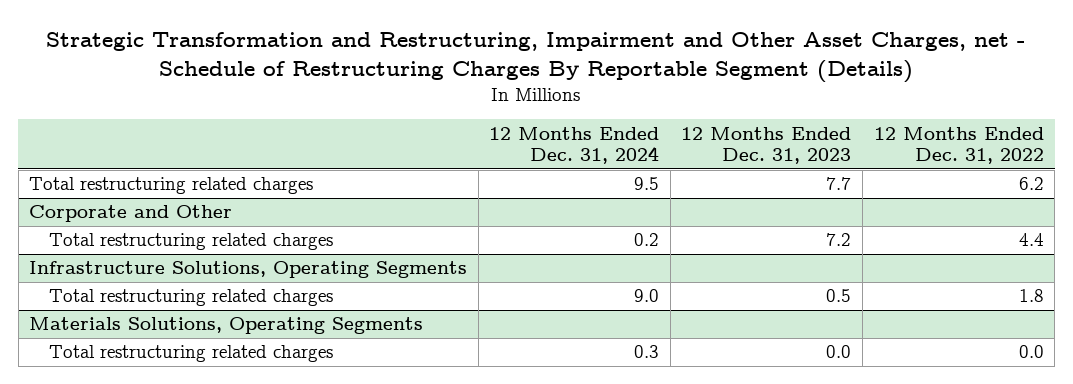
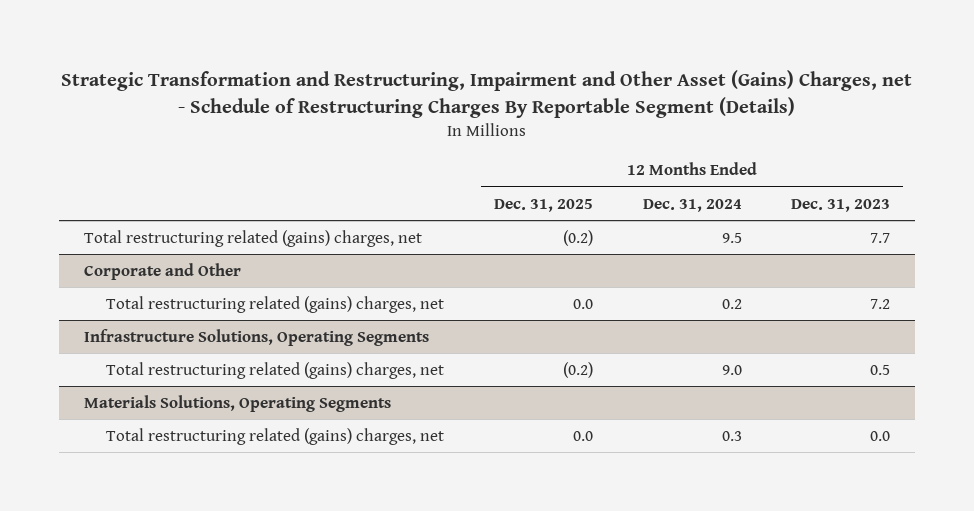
- Strategic Transformation and Restructuring, Impairment and Other Asset Charges, net - Schedule of Restructuring Charges By Reportable Segment (Details)
+ Strategic Transformation and Restructuring, Impairment and Other Asset (Gains) Charges, net - Schedule of Restructuring Charges By Reportable Segment (Details)
- | 12 Months Ended Dec. 31, 2024 | 12 Months Ended Dec. 31, 2023 | 12 Months Ended Dec. 31, 2022
+ | 12 Months Ended Dec. 31, 2025 | 12 Months Ended Dec. 31, 2024 | 12 Months Ended Dec. 31, 2023
- Total restructuring related charges | 9.5 | 7.7 | 6.2
+ Total restructuring related (gains) charges, net | (0.2) | 9.5 | 7.7
@ Corporate and Other
- Total restructuring related charges | 0.2 | 7.2 | 4.4
+ Total restructuring related (gains) charges, net | 0.0 | 0.2 | 7.2
@ Infrastructure Solutions, Operating Segments
- Total restructuring related charges | 9.0 | 0.5 | 1.8
+ Total restructuring related (gains) charges, net | (0.2) | 9.0 | 0.5
@ Materials Solutions, Operating Segments
- Total restructuring related charges | 0.3 | 0.0 | 0.0
+ Total restructuring related (gains) charges, net | 0.0 | 0.3 | 0.0

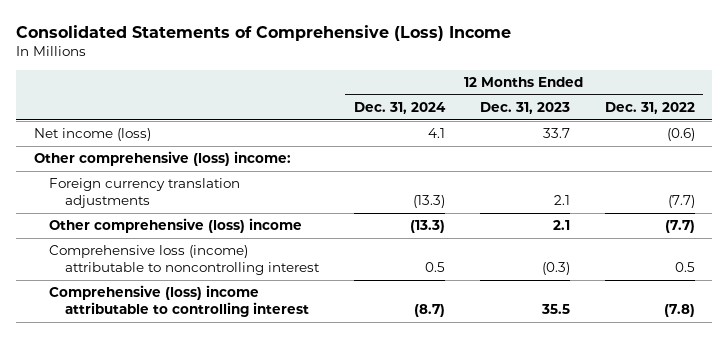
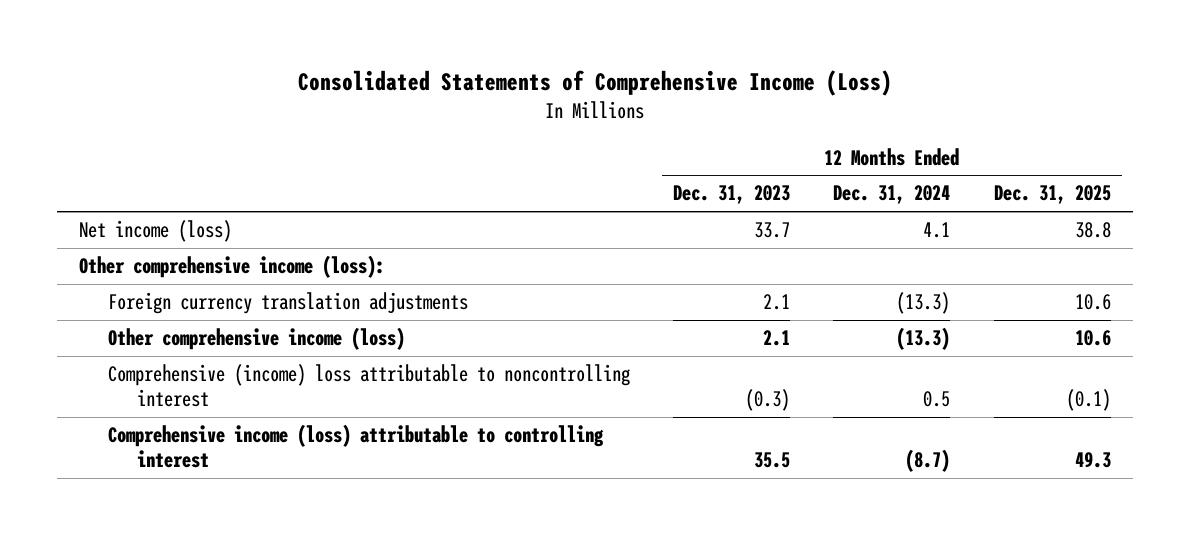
- Consolidated Statements of Comprehensive (Loss) Income
+ Consolidated Statements of Comprehensive Income (Loss)
- | 12 Months Ended Dec. 31, 2024 | 12 Months Ended Dec. 31, 2023 | 12 Months Ended Dec. 31, 2022
+ | 12 Months Ended Dec. 31, 2023 | 12 Months Ended Dec. 31, 2024 | 12 Months Ended Dec. 31, 2025
- Other comprehensive (loss) income:
+ Other comprehensive income (loss):
- Other comprehensive (loss) income | (13.3) | 2.1 | (7.7)
- Comprehensive loss (income) attributable to noncontrolling interest | 0.5 | (0.3) | 0.5
- Comprehensive (loss) income attributable to controlling interest | (8.7) | 35.5 | (7.8)
+ Other comprehensive income (loss) | 2.1 | (13.3) | 10.6
+ Comprehensive (income) loss attributable to noncontrolling interest | (0.3) | 0.5 | (0.1)
+ Comprehensive income (loss) attributable to controlling interest | 35.5 | (8.7) | 49.3

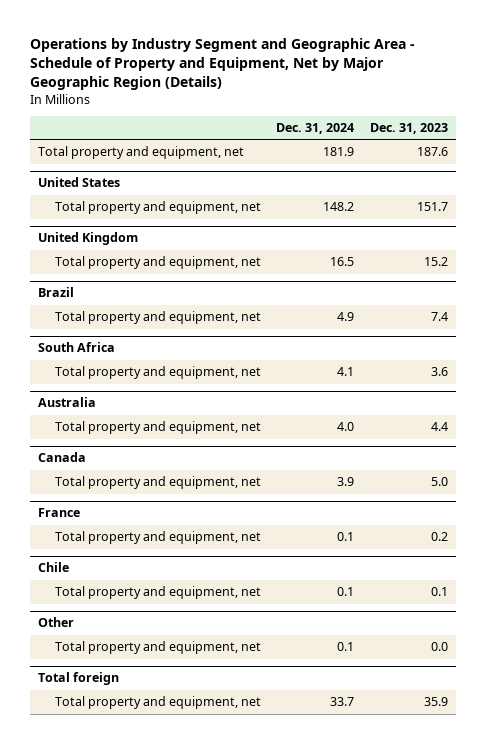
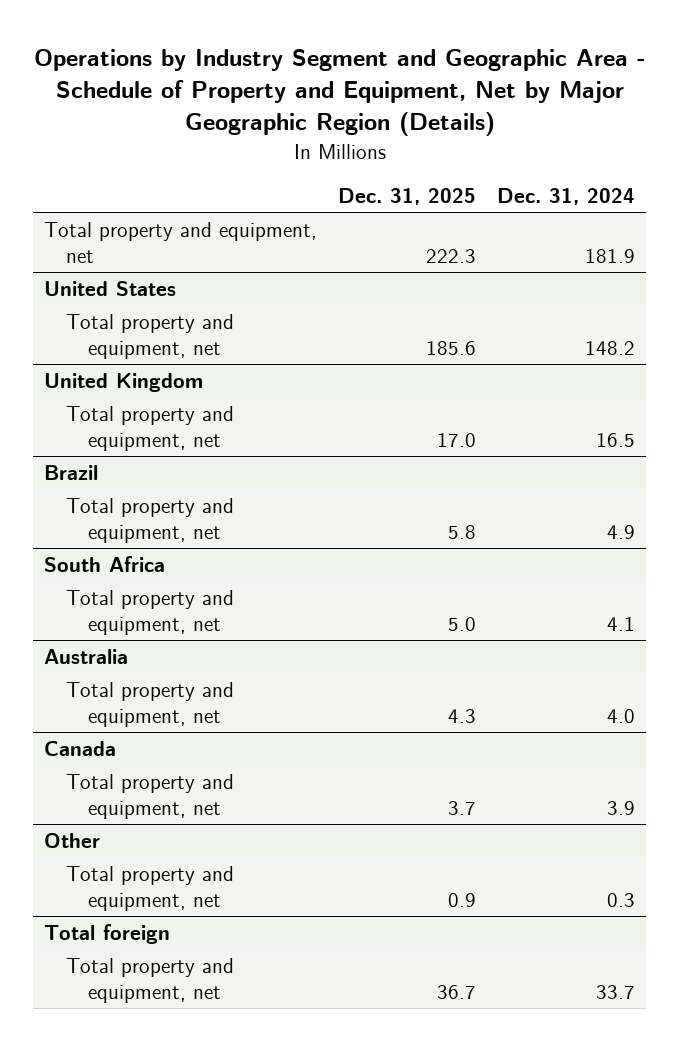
- | Dec. 31, 2024 | Dec. 31, 2023
+ | Dec. 31, 2025 | Dec. 31, 2024
- France
- Total property and equipment, net | 0.1 | 0.2
- Chile
- Total property and equipment, net | 0.1 | 0.1
@ Other
- Total property and equipment, net | 0.1 | 0.0
+ Total property and equipment, net | 0.9 | 0.3

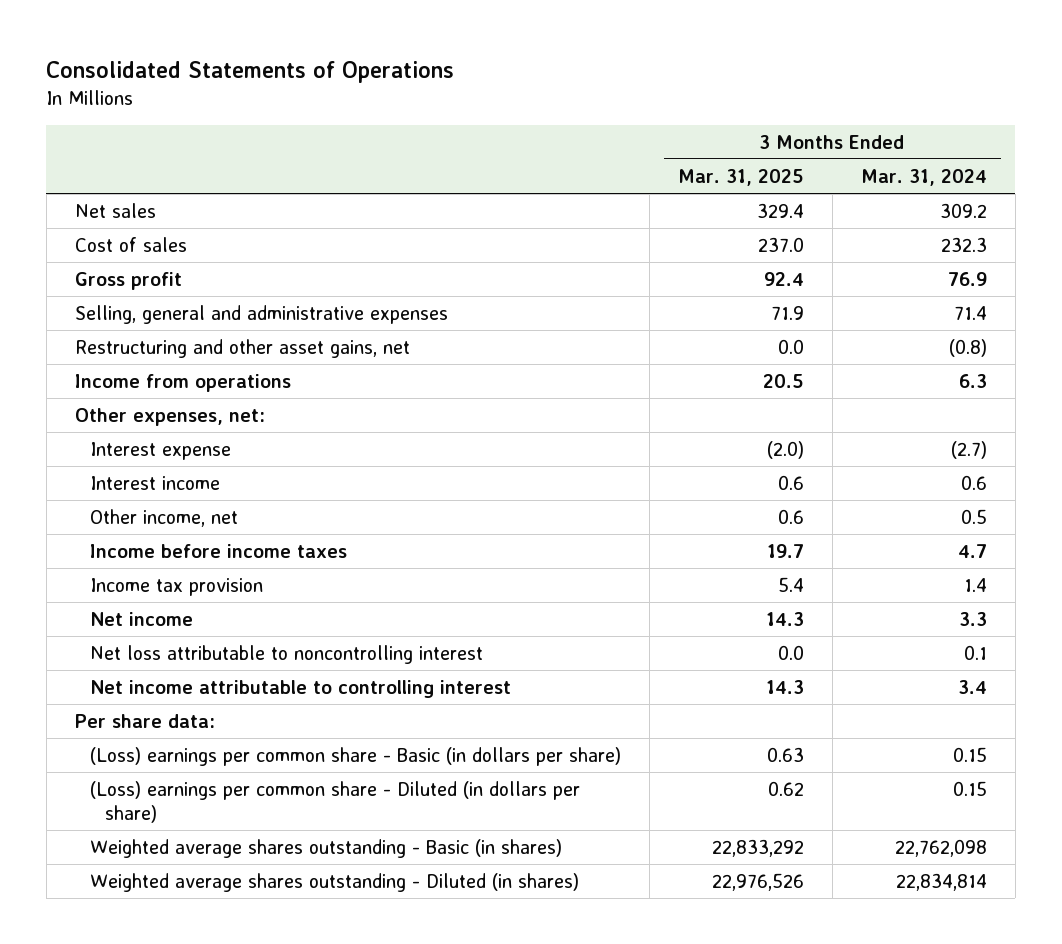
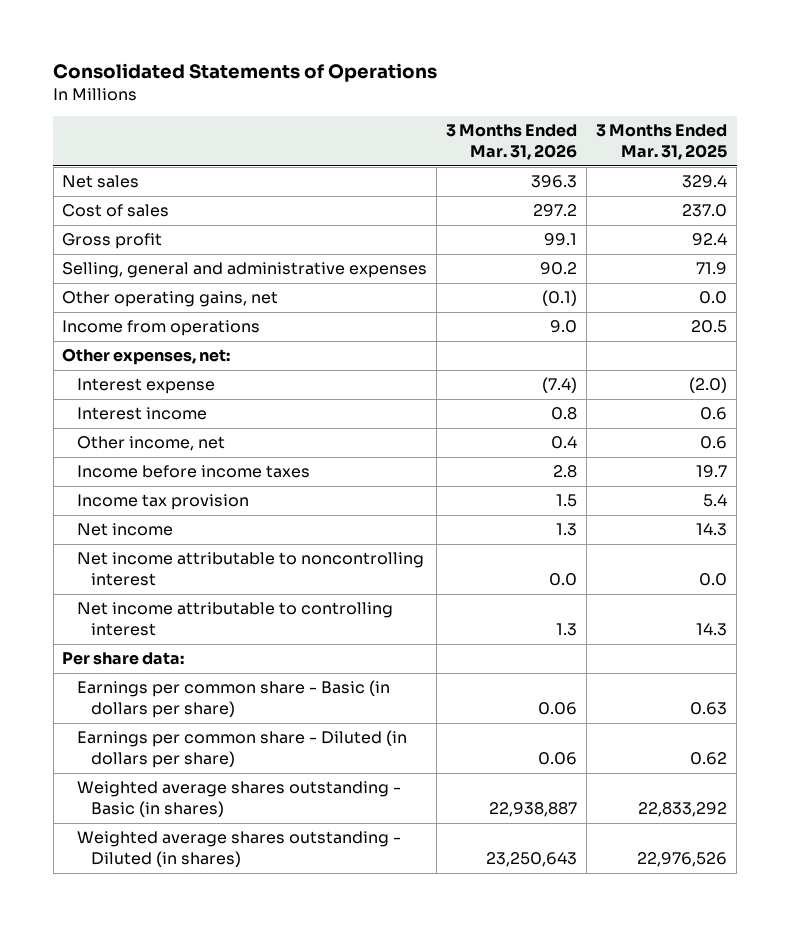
- | 3 Months Ended Mar. 31, 2025 | 3 Months Ended Mar. 31, 2024
+ | 3 Months Ended Mar. 31, 2026 | 3 Months Ended Mar. 31, 2025
- Restructuring and other asset gains, net | 0.0 | (0.8)
+ Other operating gains, net | (0.1) | 0.0
- Net loss attributable to noncontrolling interest | 0.0 | 0.1
+ Net income attributable to noncontrolling interest | 0.0 | 0.0
- (Loss) earnings per common share - Basic (in dollars per share) | 0.63 | 0.15
- (Loss) earnings per common share - Diluted (in dollars per share) | 0.62 | 0.15
+ Earnings per common share - Basic (in dollars per share) | 0.06 | 0.63
+ Earnings per common share - Diluted (in dollars per share) | 0.06 | 0.62

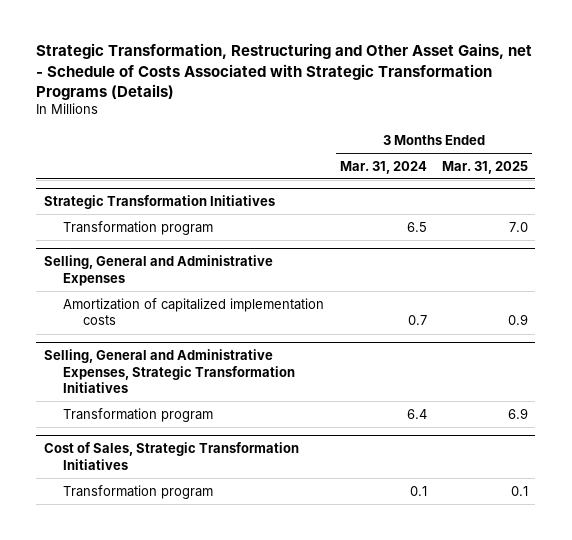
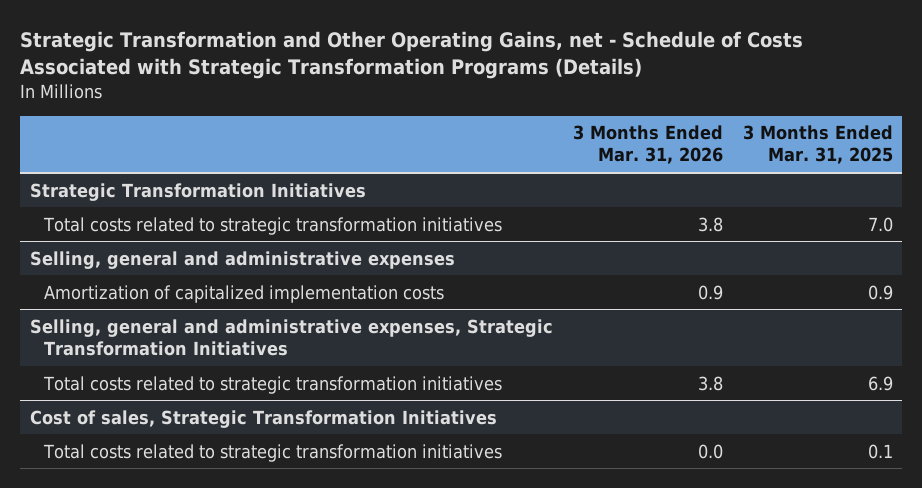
- Strategic Transformation, Restructuring and Other Asset Gains, net - Schedule of Costs Associated with Strategic Transformation Programs (Details)
+ Strategic Transformation and Other Operating Gains, net - Schedule of Costs Associated with Strategic Transformation Programs (Details)
- | 3 Months Ended Mar. 31, 2024 | 3 Months Ended Mar. 31, 2025
+ | 3 Months Ended Mar. 31, 2026 | 3 Months Ended Mar. 31, 2025
@ Strategic Transformation Initiatives
- Transformation program | 6.5 | 7.0
- Selling, General and Administrative Expenses
@ Strategic Transformation Initiatives
+ Total costs related to strategic transformation initiatives | 3.8 | 7.0
+ Selling, general and administrative expenses
- Selling, General and Administrative Expenses, Strategic Transformation Initiatives
- Transformation program | 6.4 | 6.9
- Cost of Sales, Strategic Transformation Initiatives
- Transformation program | 0.1 | 0.1
+ Selling, general and administrative expenses, Strategic Transformation Initiatives
+ Total costs related to strategic transformation initiatives | 3.8 | 6.9
+ Cost of sales, Strategic Transformation Initiatives
+ Total costs related to strategic transformation initiatives | 0.0 | 0.1

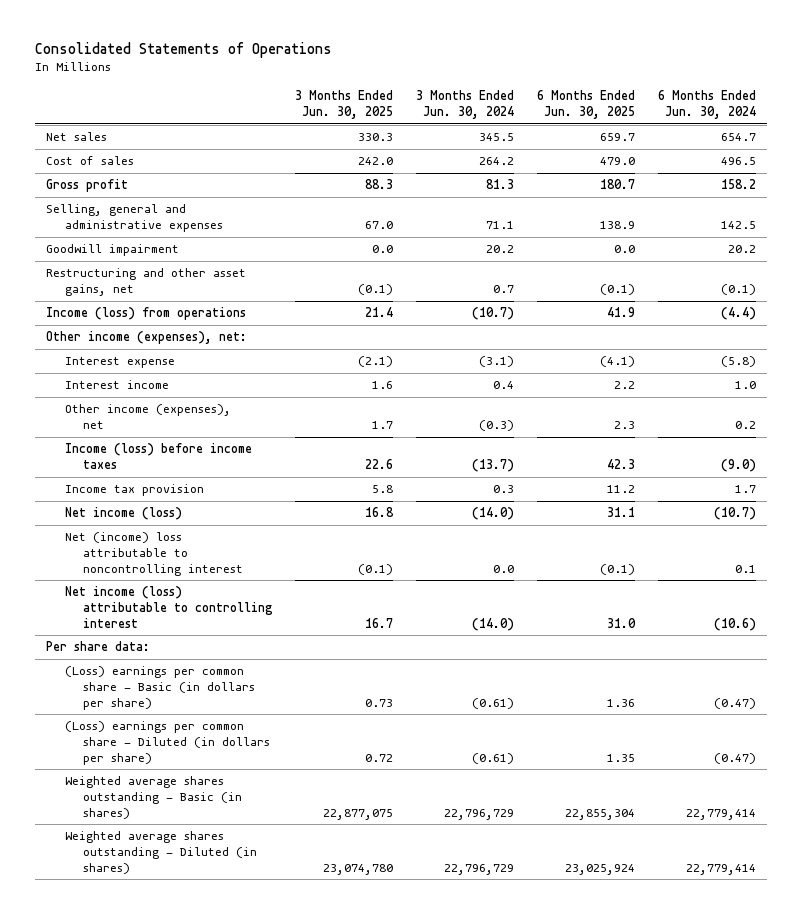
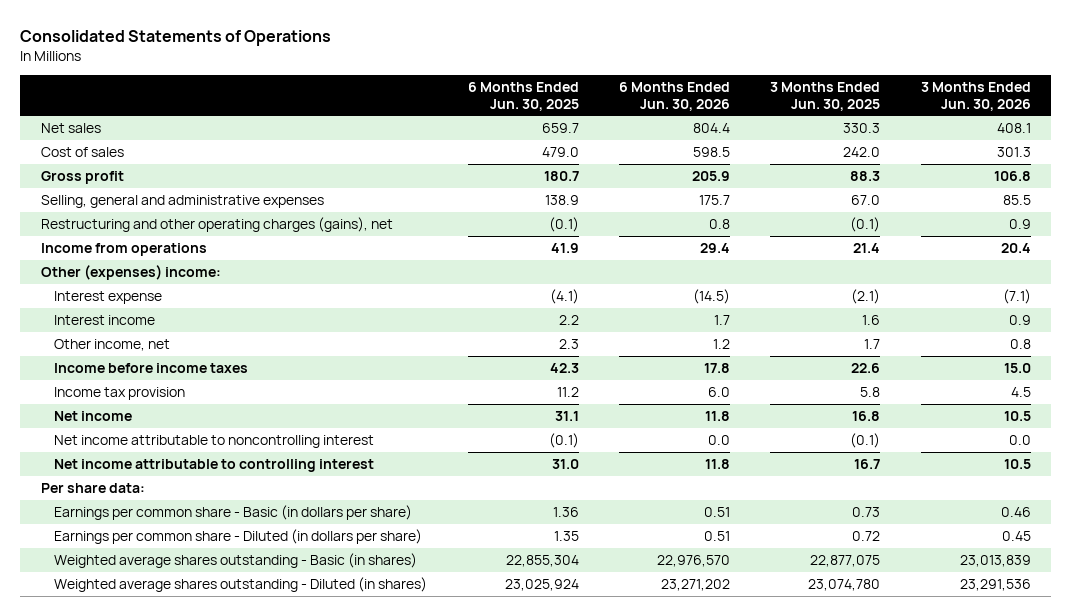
- | 3 Months Ended Jun. 30, 2025 | 3 Months Ended Jun. 30, 2024 | 6 Months Ended Jun. 30, 2025 | 6 Months Ended Jun. 30, 2024
+ | 6 Months Ended Jun. 30, 2025 | 6 Months Ended Jun. 30, 2026 | 3 Months Ended Jun. 30, 2025 | 3 Months Ended Jun. 30, 2026
- Goodwill impairment | 0.0 | 20.2 | 0.0 | 20.2
- Restructuring and other asset gains, net | (0.1) | 0.7 | (0.1) | (0.1)
- Income (loss) from operations | 21.4 | (10.7) | 41.9 | (4.4)
- Other income (expenses), net:
+ Restructuring and other operating charges (gains), net | (0.1) | 0.8 | (0.1) | 0.9
+ Income from operations | 41.9 | 29.4 | 21.4 | 20.4
+ Other (expenses) income:
- Other income (expenses), net | 1.7 | (0.3) | 2.3 | 0.2
- Income (loss) before income taxes | 22.6 | (13.7) | 42.3 | (9.0)
+ Other income, net | 2.3 | 1.2 | 1.7 | 0.8
+ Income before income taxes | 42.3 | 17.8 | 22.6 | 15.0
- Net income (loss) | 16.8 | (14.0) | 31.1 | (10.7)
- Net (income) loss attributable to noncontrolling interest | (0.1) | 0.0 | (0.1) | 0.1
- Net income (loss) attributable to controlling interest | 16.7 | (14.0) | 31.0 | (10.6)
+ Net income | 31.1 | 11.8 | 16.8 | 10.5
+ Net income attributable to noncontrolling interest | (0.1) | 0.0 | (0.1) | 0.0
+ Net income attributable to controlling interest | 31.0 | 11.8 | 16.7 | 10.5
- (Loss) earnings per common share - Basic (in dollars per share) | 0.73 | (0.61) | 1.36 | (0.47)
- (Loss) earnings per common share - Diluted (in dollars per share) | 0.72 | (0.61) | 1.35 | (0.47)
+ Earnings per common share - Basic (in dollars per share) | 1.36 | 0.51 | 0.73 | 0.46
+ Earnings per common share - Diluted (in dollars per share) | 1.35 | 0.51 | 0.72 | 0.45

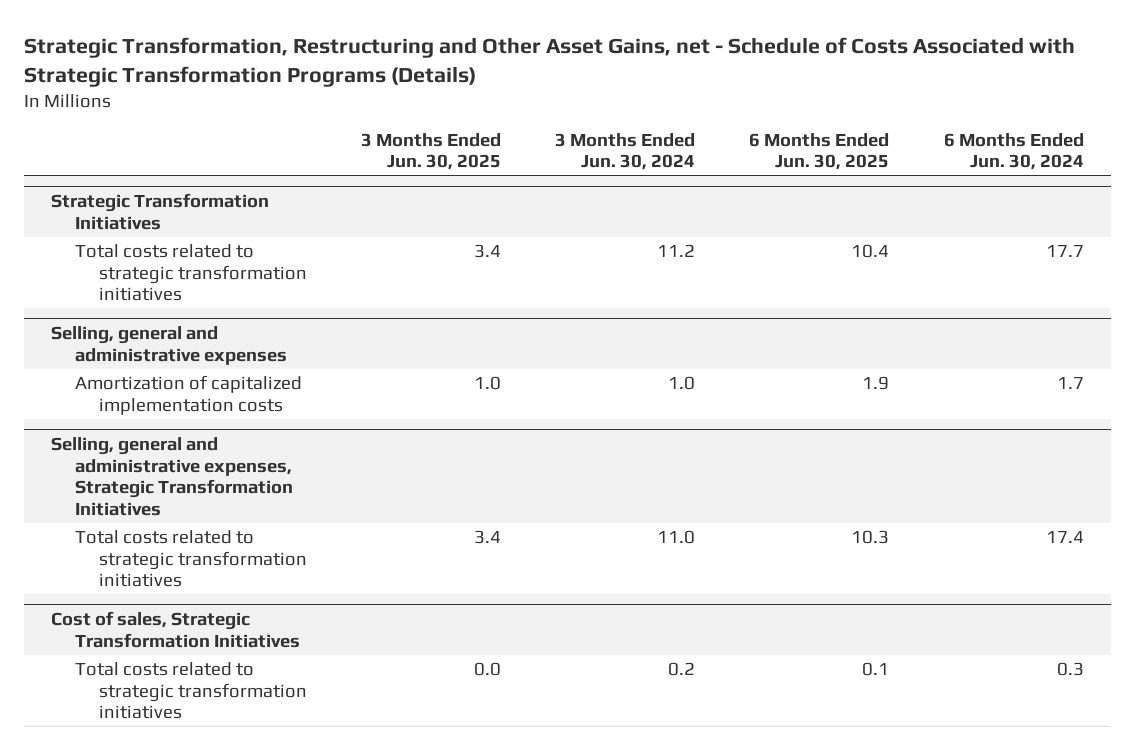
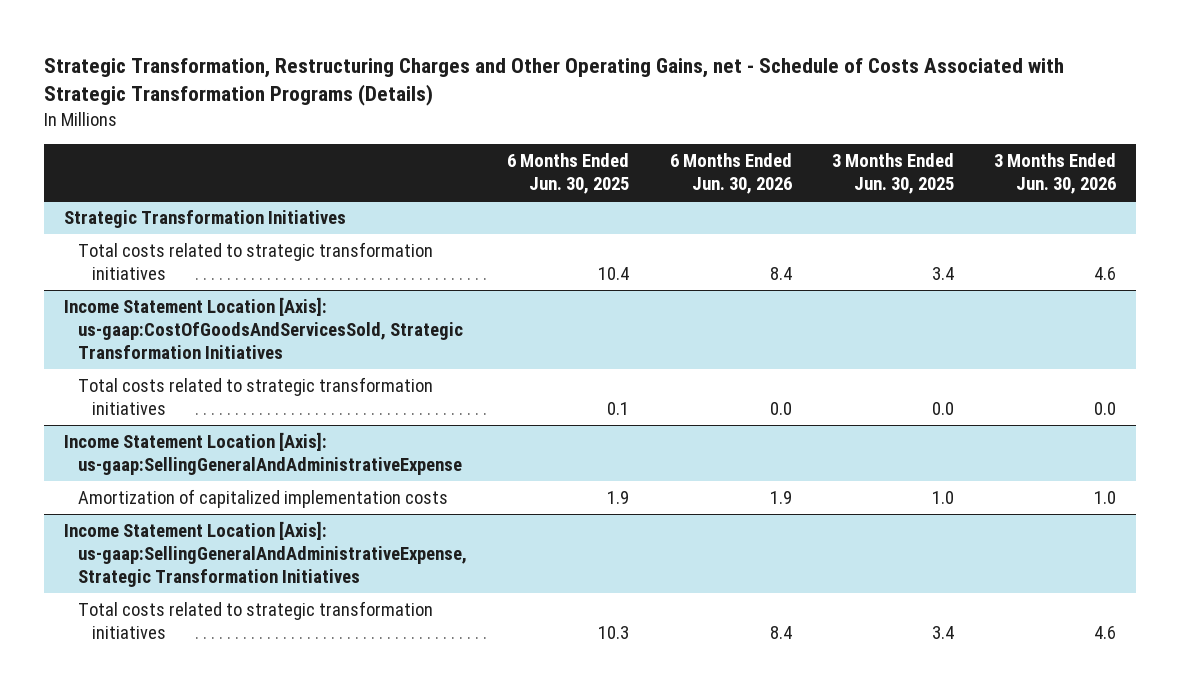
- Strategic Transformation, Restructuring and Other Asset Gains, net - Schedule of Costs Associated with Strategic Transformation Programs (Details)
+ Strategic Transformation, Restructuring Charges and Other Operating Gains, net - Schedule of Costs Associated with Strategic Transformation Programs (Details)
- | 3 Months Ended Jun. 30, 2025 | 3 Months Ended Jun. 30, 2024 | 6 Months Ended Jun. 30, 2025 | 6 Months Ended Jun. 30, 2024
+ | 6 Months Ended Jun. 30, 2025 | 6 Months Ended Jun. 30, 2026 | 3 Months Ended Jun. 30, 2025 | 3 Months Ended Jun. 30, 2026
- Selling, general and administrative expenses
+ Income Statement Location [Axis]: us-gaap:CostOfGoodsAndServicesSold, Strategic Transformation Initiatives
+ Total costs related to strategic transformation initiatives | 0.1 | 0.0 | 0.0 | 0.0
+ Income Statement Location [Axis]: us-gaap:SellingGeneralAndAdministrativeExpense
- Selling, general and administrative expenses, Strategic Transformation Initiatives
+ Income Statement Location [Axis]: us-gaap:SellingGeneralAndAdministrativeExpense, Strategic Transformation Initiatives
- Cost of sales, Strategic Transformation Initiatives
- Total costs related to strategic transformation initiatives | 0.0 | 0.2 | 0.1 | 0.3

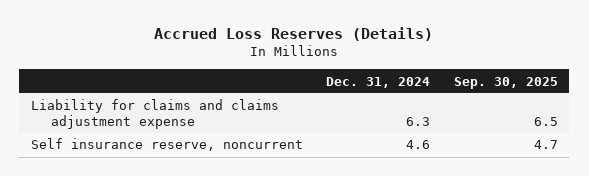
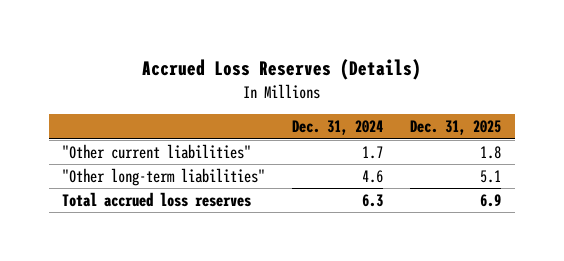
- | Dec. 31, 2024 | Sep. 30, 2025
+ | Dec. 31, 2024 | Dec. 31, 2025
- Liability for claims and claims adjustment expense | 6.3 | 6.5
- Self insurance reserve, noncurrent | 4.6 | 4.7
+ "Other current liabilities" | 1.7 | 1.8
+ "Other long-term liabilities" | 4.6 | 5.1
+ Total accrued loss reserves | 6.3 | 6.9

